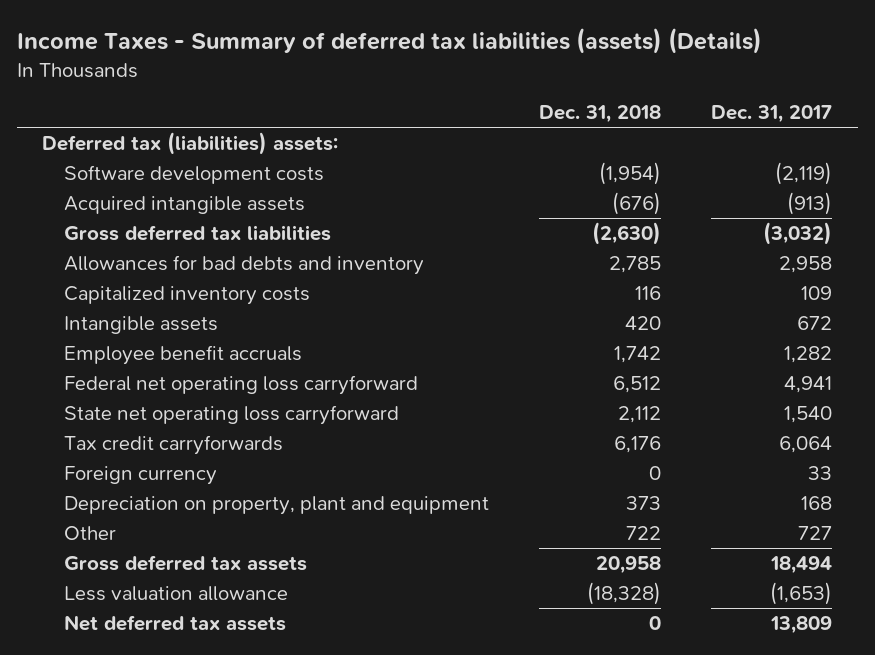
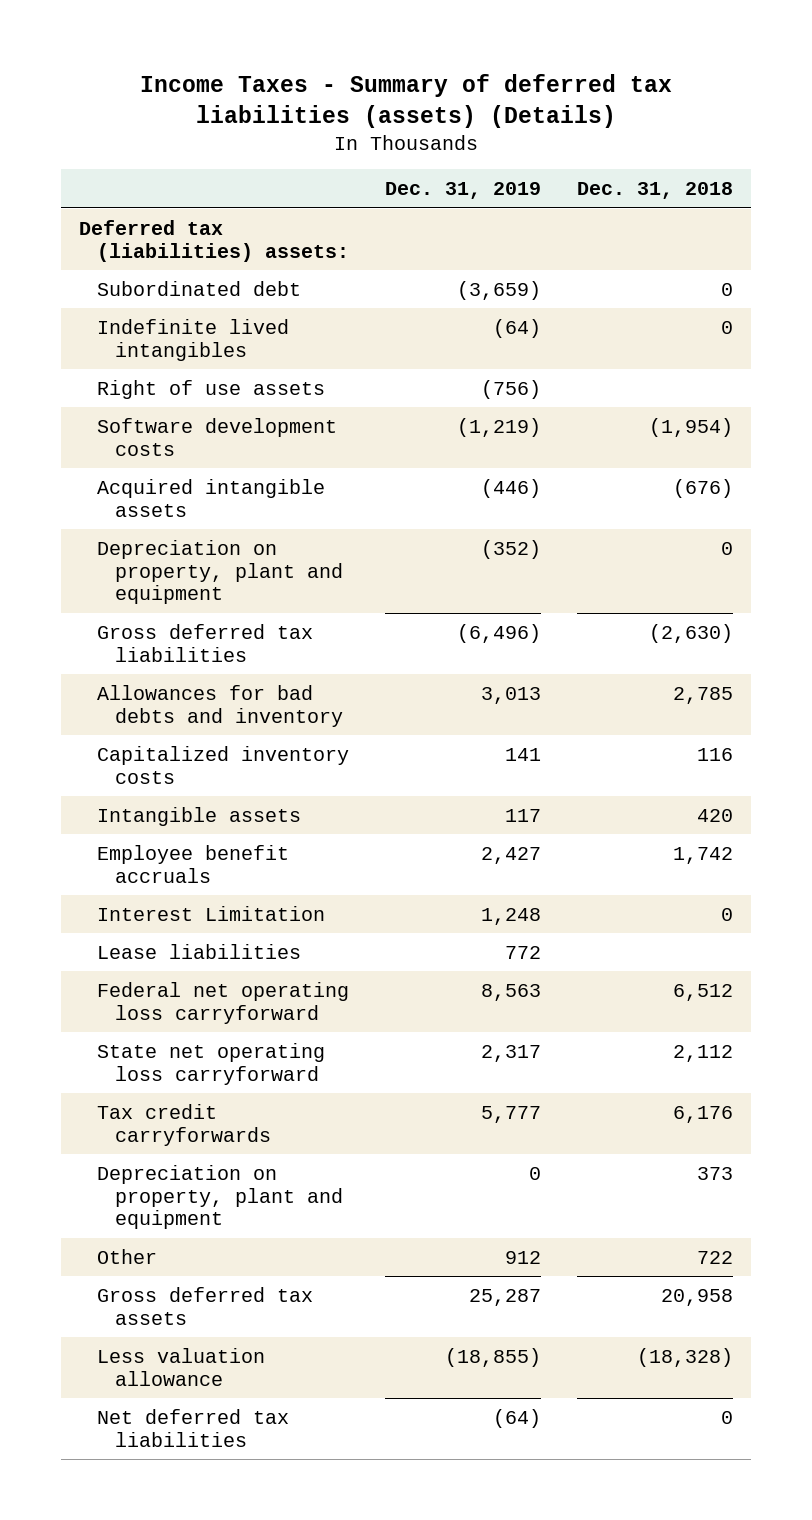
- | Dec. 31, 2018 | Dec. 31, 2017
+ | Dec. 31, 2019 | Dec. 31, 2018
+ Subordinated debt | (3,659) | 0
+ Indefinite lived intangibles | (64) | 0
+ Right of use assets | (756) |
+ Depreciation on property, plant and equipment | (352) | 0
+ Interest Limitation | 1,248 | 0
+ Lease liabilities | 772 |
- Foreign currency | 0 | 33
- Net deferred tax assets | 0 | 13,809
+ Net deferred tax liabilities | (64) | 0

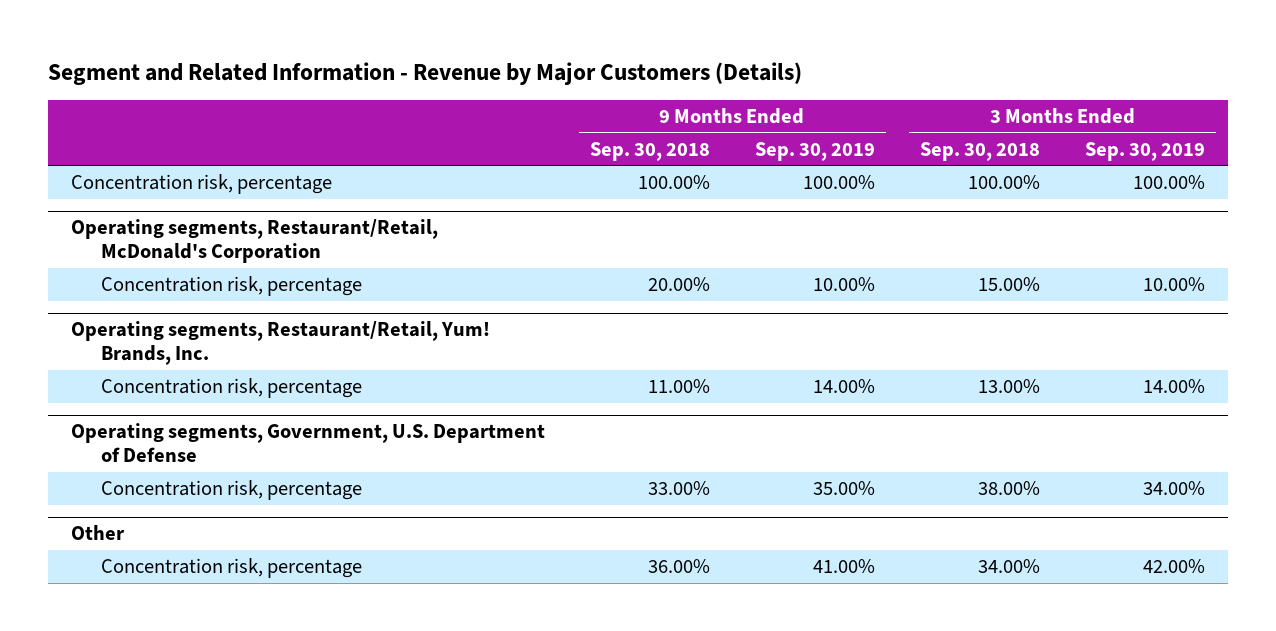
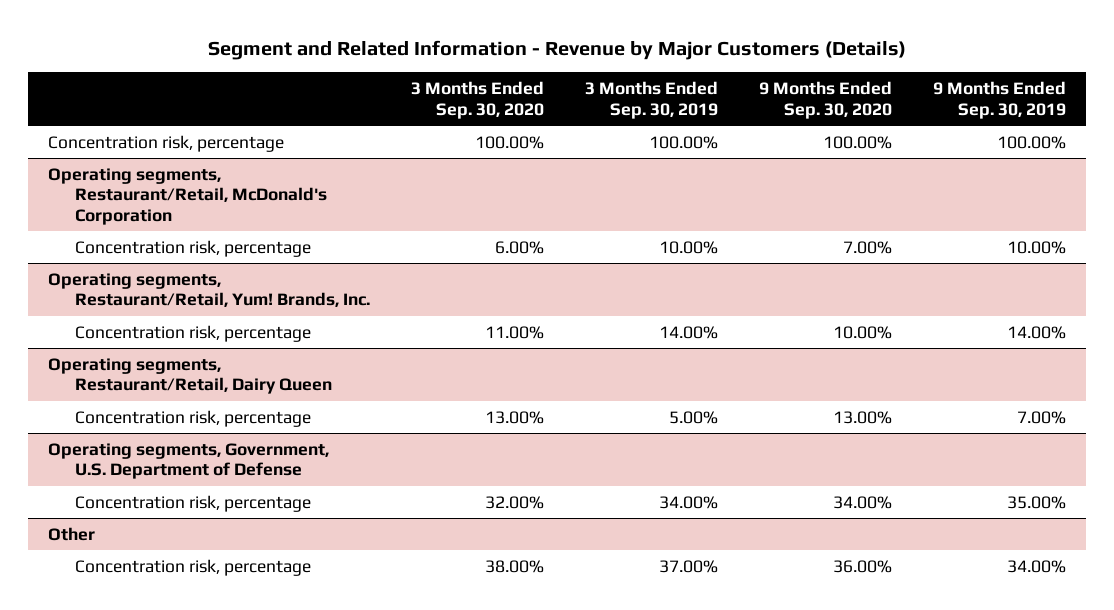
- | 9 Months Ended Sep. 30, 2018 | 9 Months Ended Sep. 30, 2019 | 3 Months Ended Sep. 30, 2018 | 3 Months Ended Sep. 30, 2019
+ | 3 Months Ended Sep. 30, 2020 | 3 Months Ended Sep. 30, 2019 | 9 Months Ended Sep. 30, 2020 | 9 Months Ended Sep. 30, 2019
+ Operating segments, Restaurant/Retail, Dairy Queen
+ Concentration risk, percentage | 13.00% | 5.00% | 13.00% | 7.00%
@ Other
- Concentration risk, percentage | 36.00% | 41.00% | 34.00% | 42.00%
+ Concentration risk, percentage | 38.00% | 37.00% | 36.00% | 34.00%

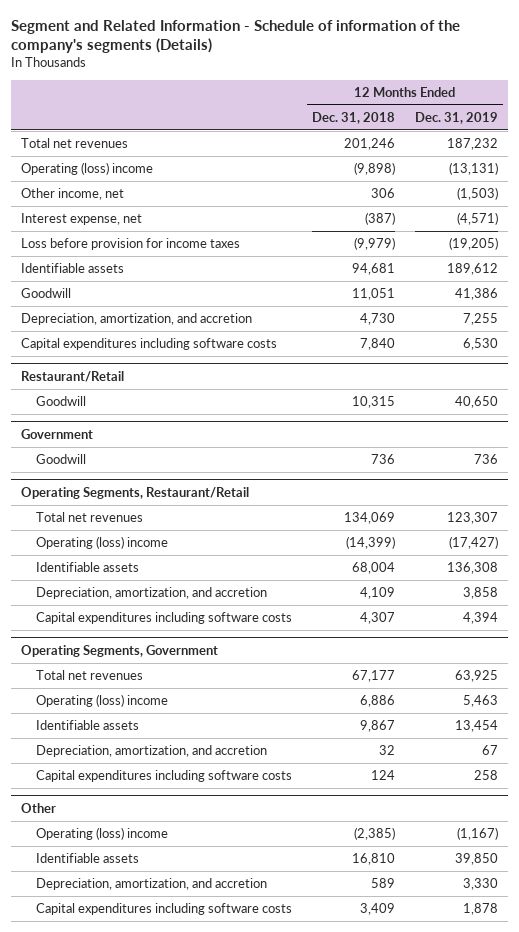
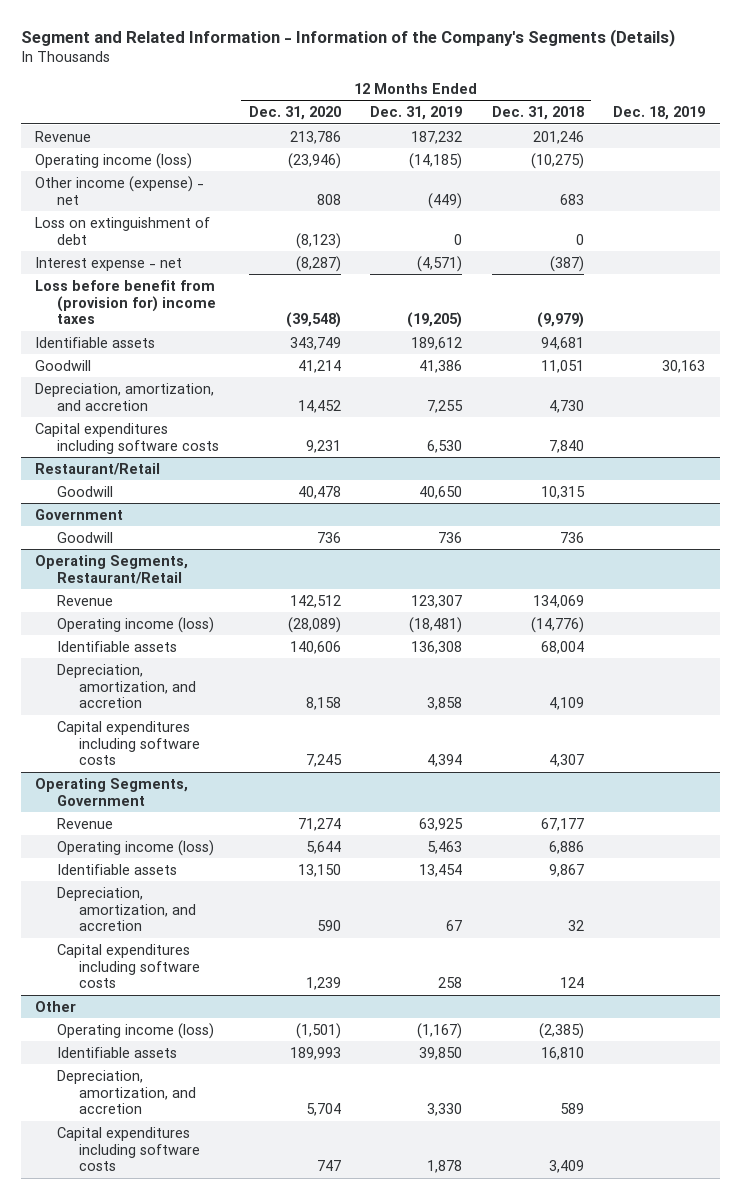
- Segment and Related Information - Schedule of information of the company's segments (Details)
+ Segment and Related Information - Information of the Company's Segments (Details)
- | 12 Months Ended Dec. 31, 2018 | 12 Months Ended Dec. 31, 2019
+ | 12 Months Ended Dec. 31, 2020 | 12 Months Ended Dec. 31, 2019 | 12 Months Ended Dec. 31, 2018 | Dec. 18, 2019
- Total net revenues | 201,246 | 187,232
- Operating (loss) income | (9,898) | (13,131)
- Other income, net | 306 | (1,503)
- Interest expense, net | (387) | (4,571)
- Loss before provision for income taxes | (9,979) | (19,205)
+ Revenue | 213,786 | 187,232 | 201,246 |
+ Operating income (loss) | (23,946) | (14,185) | (10,275) |
+ Other income (expense) - net | 808 | (449) | 683 |
+ Loss on extinguishment of debt | (8,123) | 0 | 0 |
+ Interest expense - net | (8,287) | (4,571) | (387) |
+ Loss before benefit from (provision for) income taxes | (39,548) | (19,205) | (9,979) |
@ Operating Segments, Restaurant/Retail
- Total net revenues | 134,069 | 123,307
- Operating (loss) income | (14,399) | (17,427)
+ Revenue | 142,512 | 123,307 | 134,069 |
+ Operating income (loss) | (28,089) | (18,481) | (14,776) |
@ Operating Segments, Government
- Total net revenues | 67,177 | 63,925
- Operating (loss) income | 6,886 | 5,463
+ Revenue | 71,274 | 63,925 | 67,177 |
+ Operating income (loss) | 5,644 | 5,463 | 6,886 |
@ Other
- Operating (loss) income | (2,385) | (1,167)
+ Operating income (loss) | (1,501) | (1,167) | (2,385) |

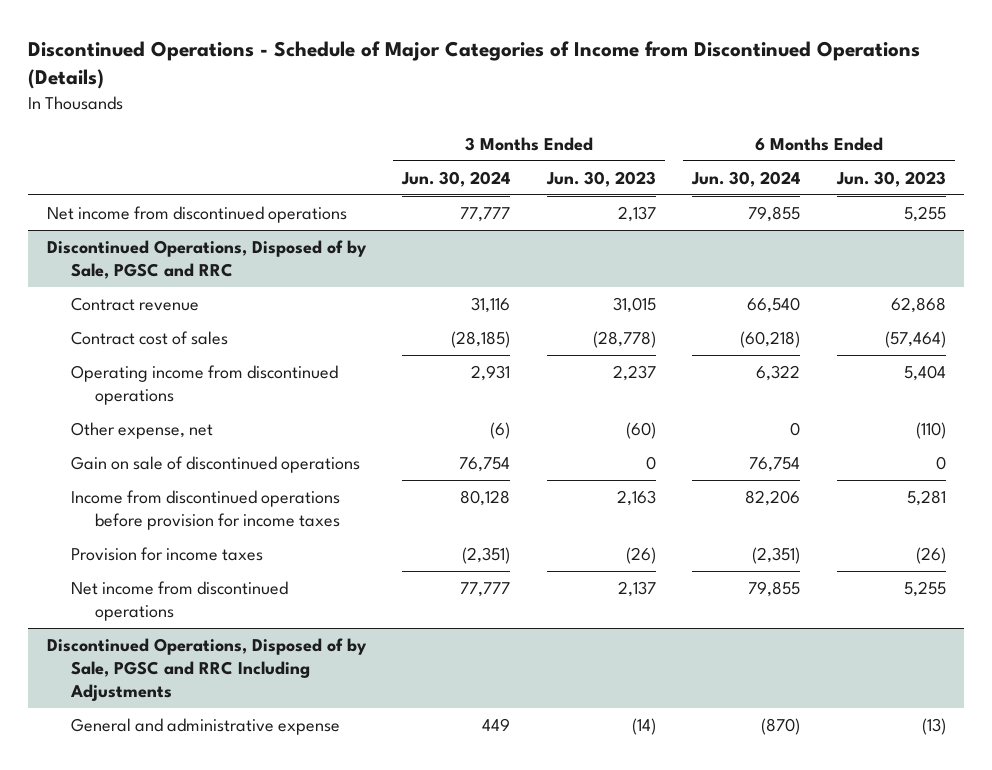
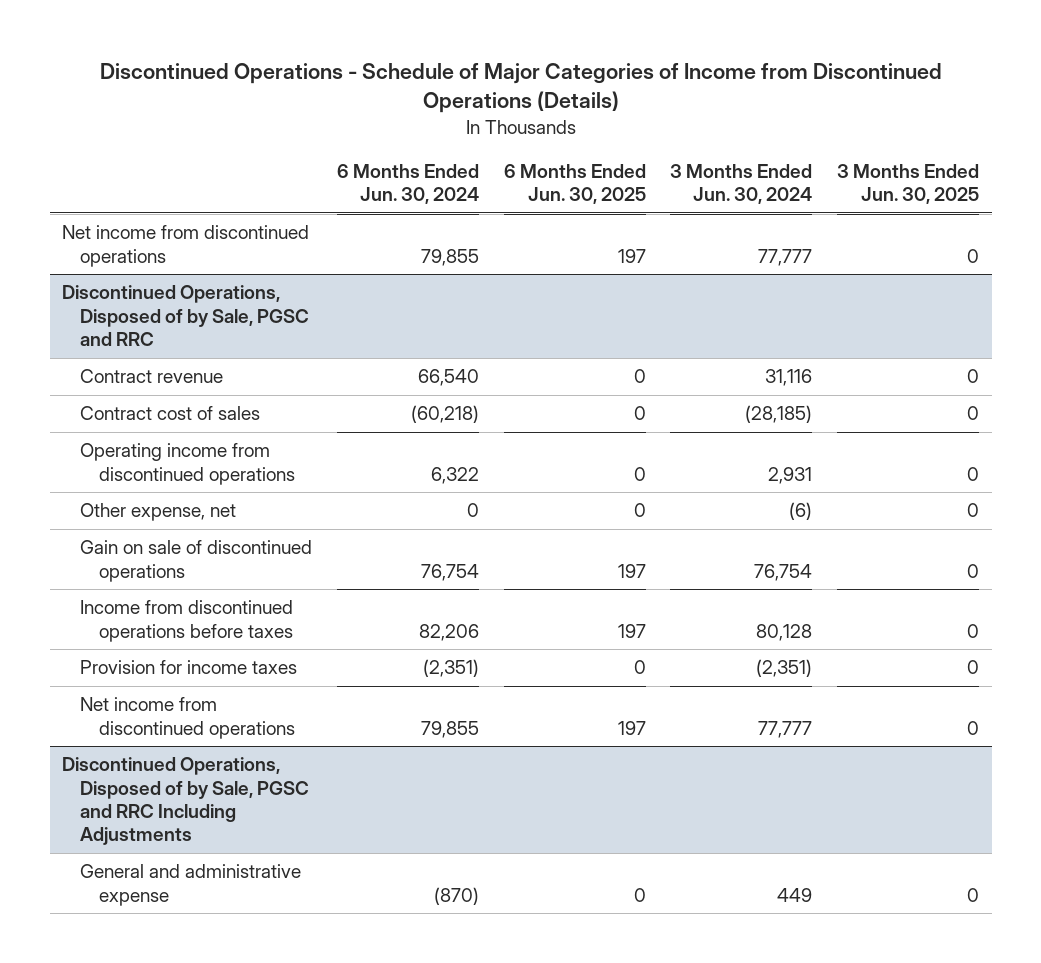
- | 3 Months Ended Jun. 30, 2024 | 3 Months Ended Jun. 30, 2023 | 6 Months Ended Jun. 30, 2024 | 6 Months Ended Jun. 30, 2023
+ | 6 Months Ended Jun. 30, 2024 | 6 Months Ended Jun. 30, 2025 | 3 Months Ended Jun. 30, 2024 | 3 Months Ended Jun. 30, 2025
@ Discontinued Operations, Disposed of by Sale, PGSC and RRC
- Income from discontinued operations before provision for income taxes | 80,128 | 2,163 | 82,206 | 5,281
+ Income from discontinued operations before taxes | 82,206 | 197 | 80,128 | 0

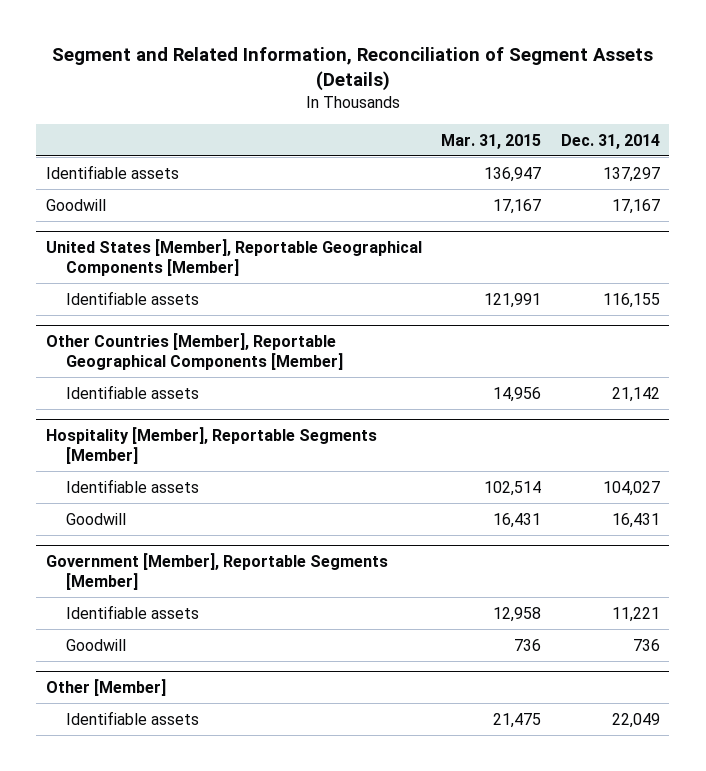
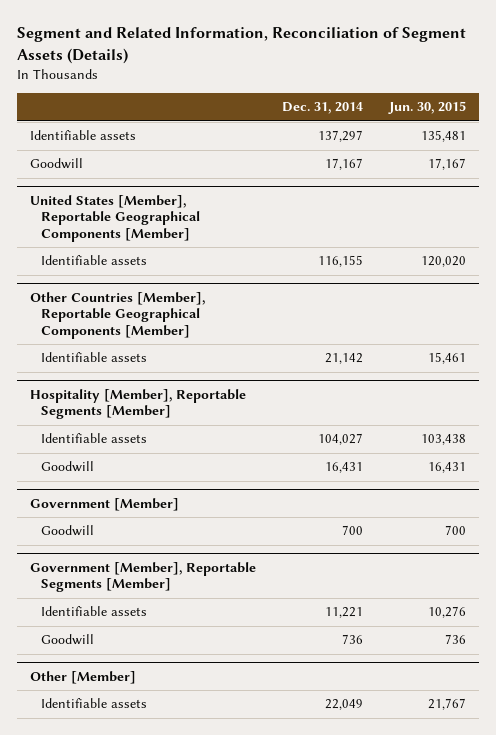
- | Mar. 31, 2015 | Dec. 31, 2014
+ | Dec. 31, 2014 | Jun. 30, 2015
+ Government [Member]
+ Goodwill | 700 | 700

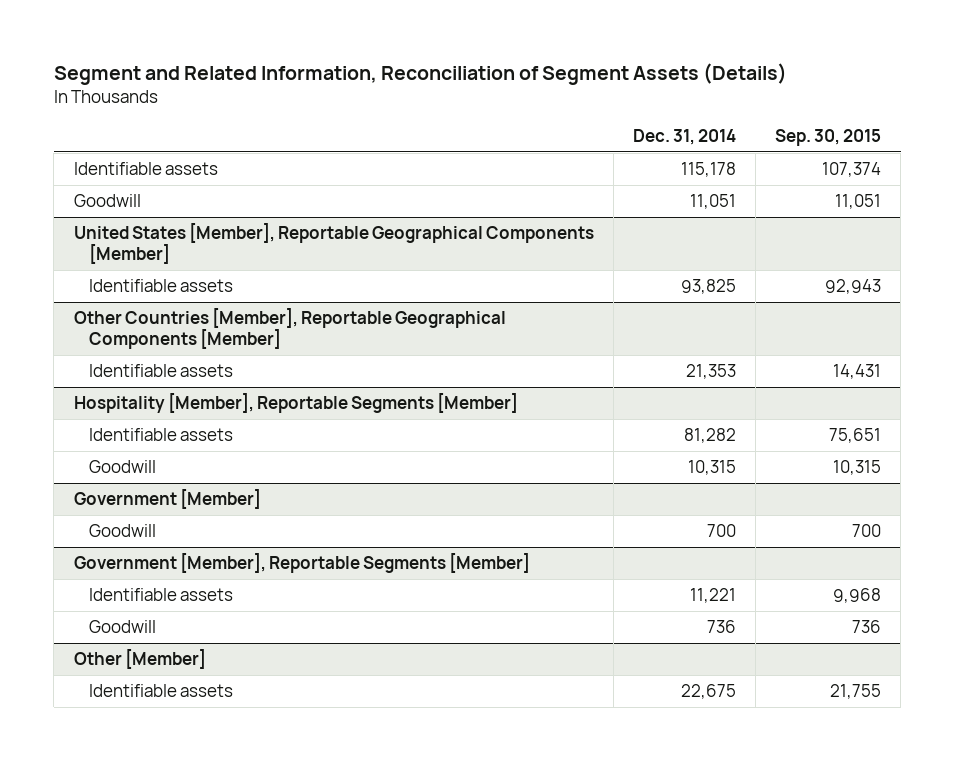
- | Dec. 31, 2014 | Jun. 30, 2015
+ | Dec. 31, 2014 | Sep. 30, 2015
- Identifiable assets | 137,297 | 135,481
- Goodwill | 17,167 | 17,167
+ Identifiable assets | 115,178 | 107,374
+ Goodwill | 11,051 | 11,051
@ United States [Member], Reportable Geographical Components [Member]
- Identifiable assets | 116,155 | 120,020
+ Identifiable assets | 93,825 | 92,943
@ Other Countries [Member], Reportable Geographical Components [Member]
- Identifiable assets | 21,142 | 15,461
+ Identifiable assets | 21,353 | 14,431
@ Hospitality [Member], Reportable Segments [Member]
- Identifiable assets | 104,027 | 103,438
- Goodwill | 16,431 | 16,431
+ Identifiable assets | 81,282 | 75,651
+ Goodwill | 10,315 | 10,315
@ Other [Member]
- Identifiable assets | 22,049 | 21,767
+ Identifiable assets | 22,675 | 21,755

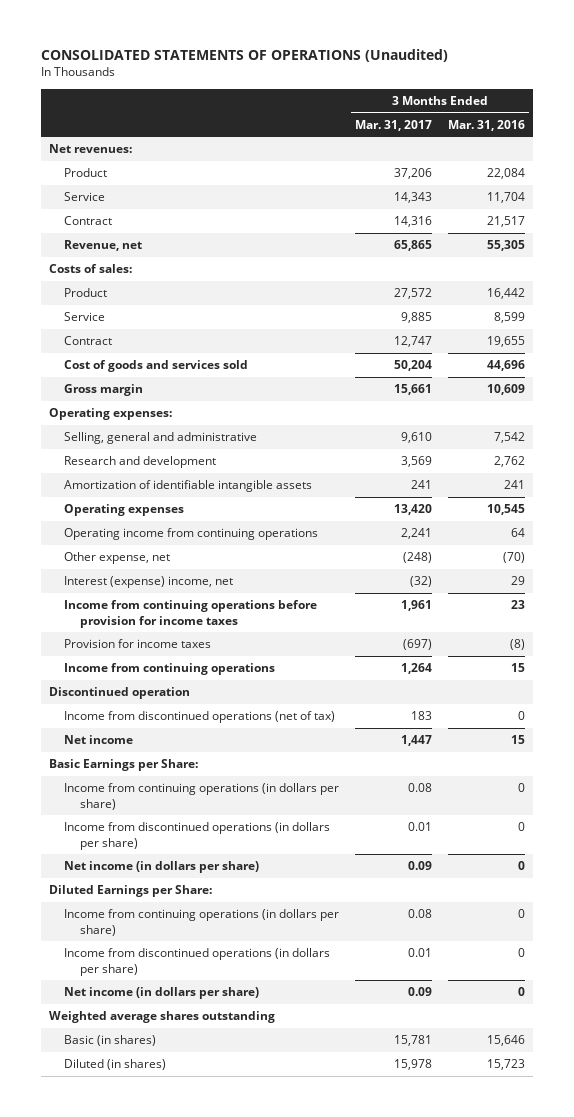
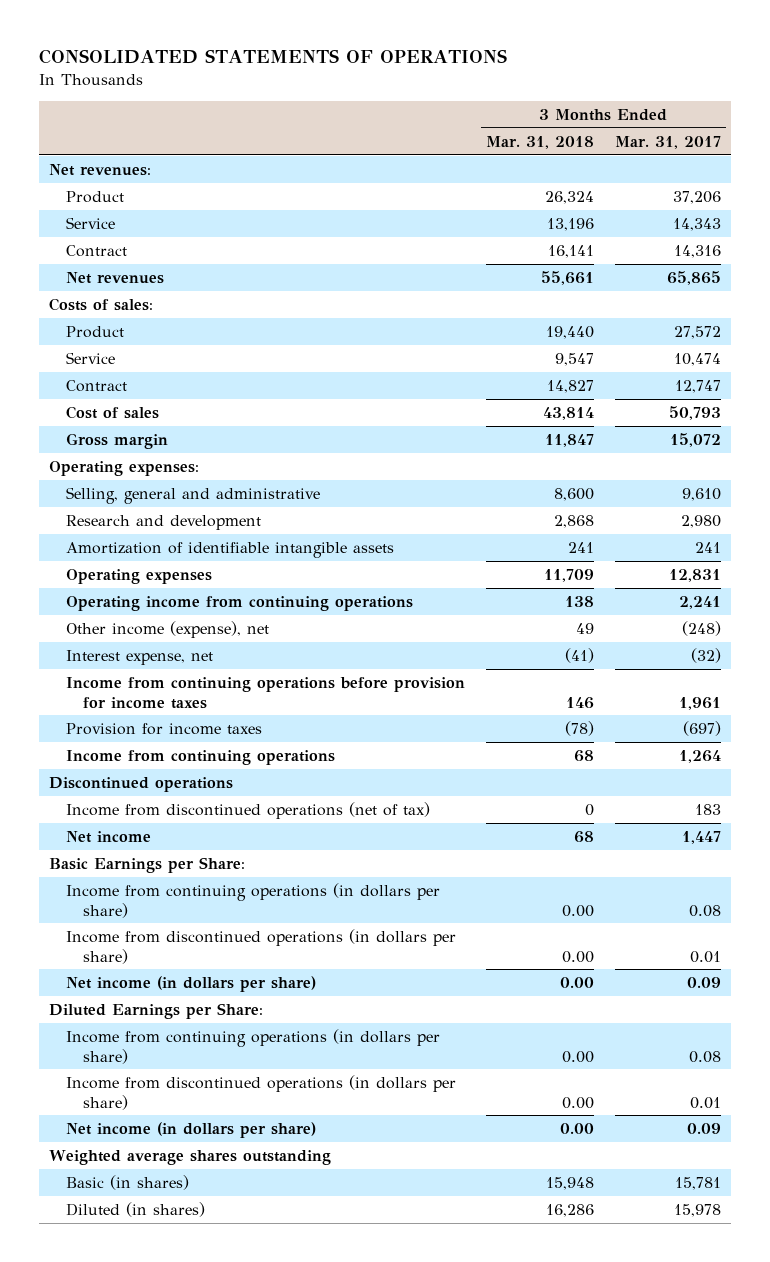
- CONSOLIDATED STATEMENTS OF OPERATIONS (Unaudited)
+ CONSOLIDATED STATEMENTS OF OPERATIONS
- | 3 Months Ended Mar. 31, 2017 | 3 Months Ended Mar. 31, 2016
+ | 3 Months Ended Mar. 31, 2018 | 3 Months Ended Mar. 31, 2017
- Revenue, net | 65,865 | 55,305
+ Net revenues | 55,661 | 65,865
- Service | 9,885 | 8,599
+ Service | 9,547 | 10,474
- Cost of goods and services sold | 50,204 | 44,696
- Gross margin | 15,661 | 10,609
+ Cost of sales | 43,814 | 50,793
+ Gross margin | 11,847 | 15,072
- Research and development | 3,569 | 2,762
+ Research and development | 2,868 | 2,980
- Operating expenses | 13,420 | 10,545
+ Operating expenses | 11,709 | 12,831
- Other expense, net | (248) | (70)
- Interest (expense) income, net | (32) | 29
+ Other income (expense), net | 49 | (248)
+ Interest expense, net | (41) | (32)
- Discontinued operation
+ Discontinued operations

